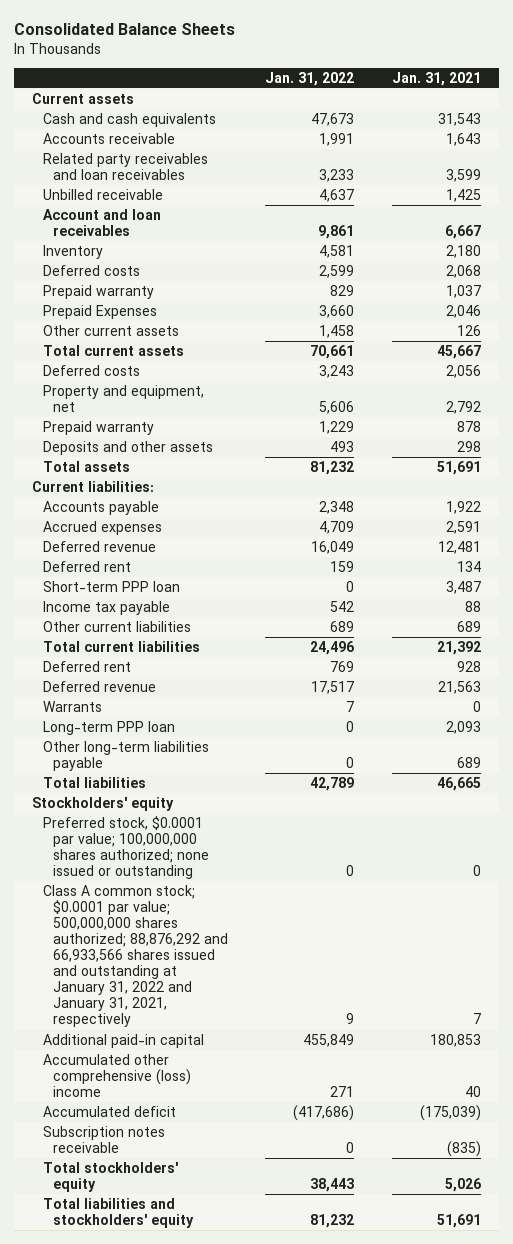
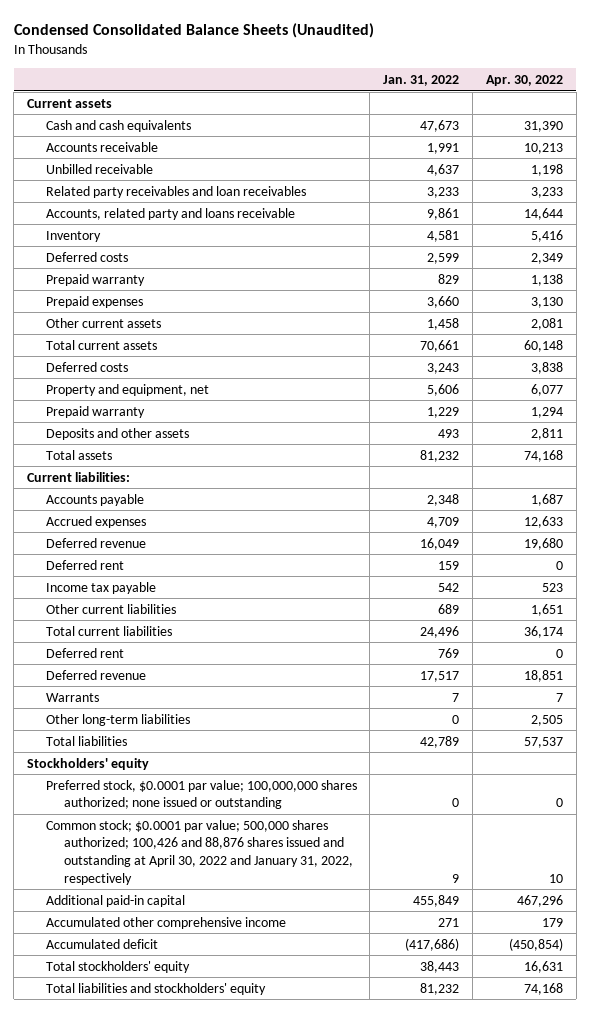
- Consolidated Balance Sheets
+ Condensed Consolidated Balance Sheets (Unaudited)
- | Jan. 31, 2022 | Jan. 31, 2021
+ | Jan. 31, 2022 | Apr. 30, 2022
- Account and loan receivables | 9,861 | 6,667
moved down: Related party receivables and loan receivables | 3,233 | 3,233
+ Accounts, related party and loans receivable | 9,861 | 14,644
- Prepaid Expenses | 3,660 | 2,046
+ Prepaid expenses | 3,660 | 3,130
- Short-term PPP loan | 0 | 3,487
- Long-term PPP loan | 0 | 2,093
- Other long-term liabilities payable | 0 | 689
+ Other long-term liabilities | 0 | 2,505
- Class A common stock; $0.0001 par value; 500,000,000 shares authorized; 88,876,292 and 66,933,566 shares issued and outstanding at January 31, 2022 and January 31, 2021, respectively | 9 | 7
+ Common stock; $0.0001 par value; 500,000 shares authorized; 100,426 and 88,876 shares issued and outstanding at April 30, 2022 and January 31, 2022, respectively | 9 | 10
- Accumulated other comprehensive (loss) income | 271 | 40
+ Accumulated other comprehensive income | 271 | 179
- Subscription notes receivable | 0 | (835)

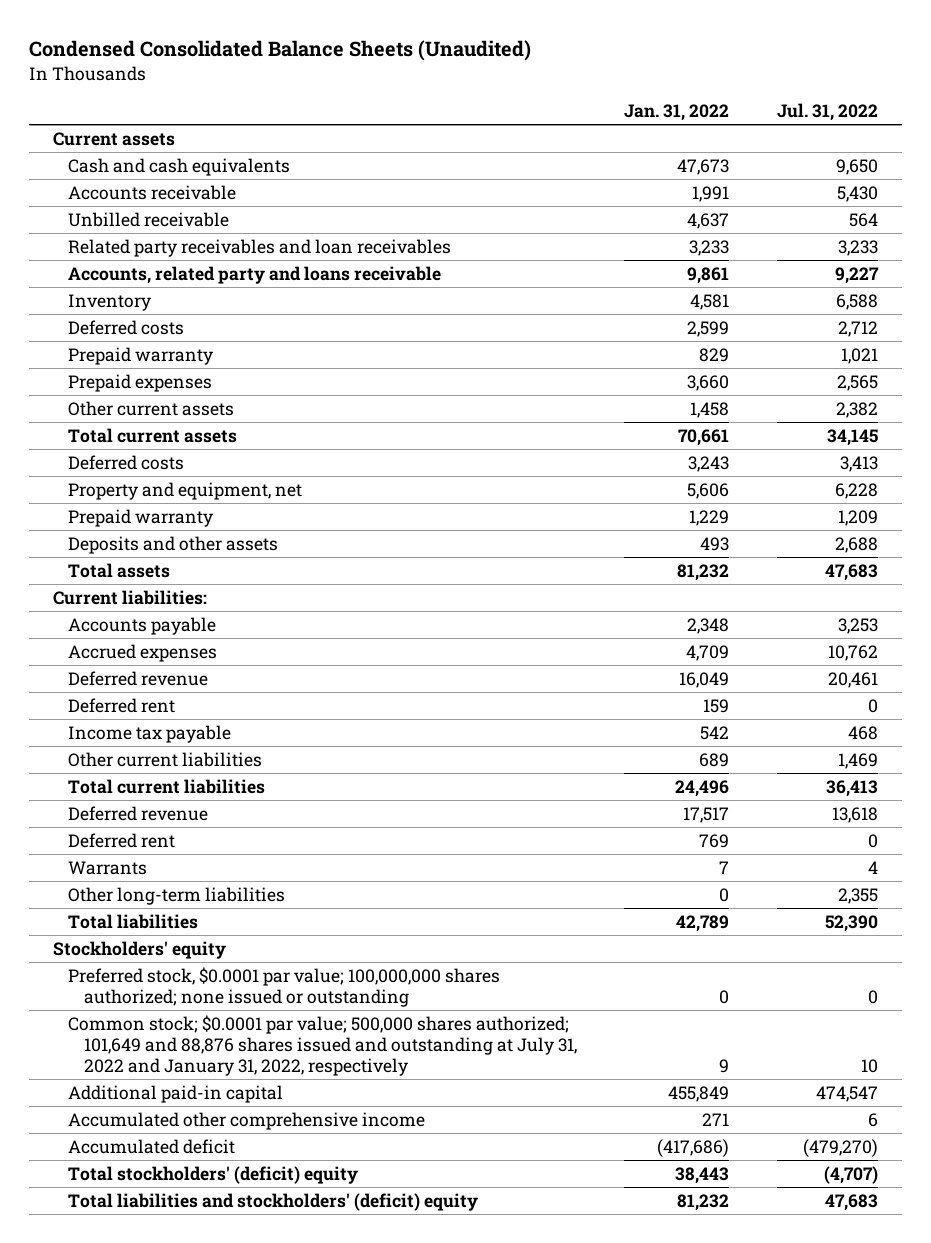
- | Jan. 31, 2022 | Apr. 30, 2022
+ | Jan. 31, 2022 | Jul. 31, 2022
moved down: Deferred rent | 769 | 0
- Common stock; $0.0001 par value; 500,000 shares authorized; 100,426 and 88,876 shares issued and outstanding at April 30, 2022 and January 31, 2022, respectively | 9 | 10
+ Common stock; $0.0001 par value; 500,000 shares authorized; 101,649 and 88,876 shares issued and outstanding at July 31, 2022 and January 31, 2022, respectively | 9 | 10
- Total stockholders' equity | 38,443 | 16,631
- Total liabilities and stockholders' equity | 81,232 | 74,168
+ Total stockholders' (deficit) equity | 38,443 | (4,707)
+ Total liabilities and stockholders' (deficit) equity | 81,232 | 47,683

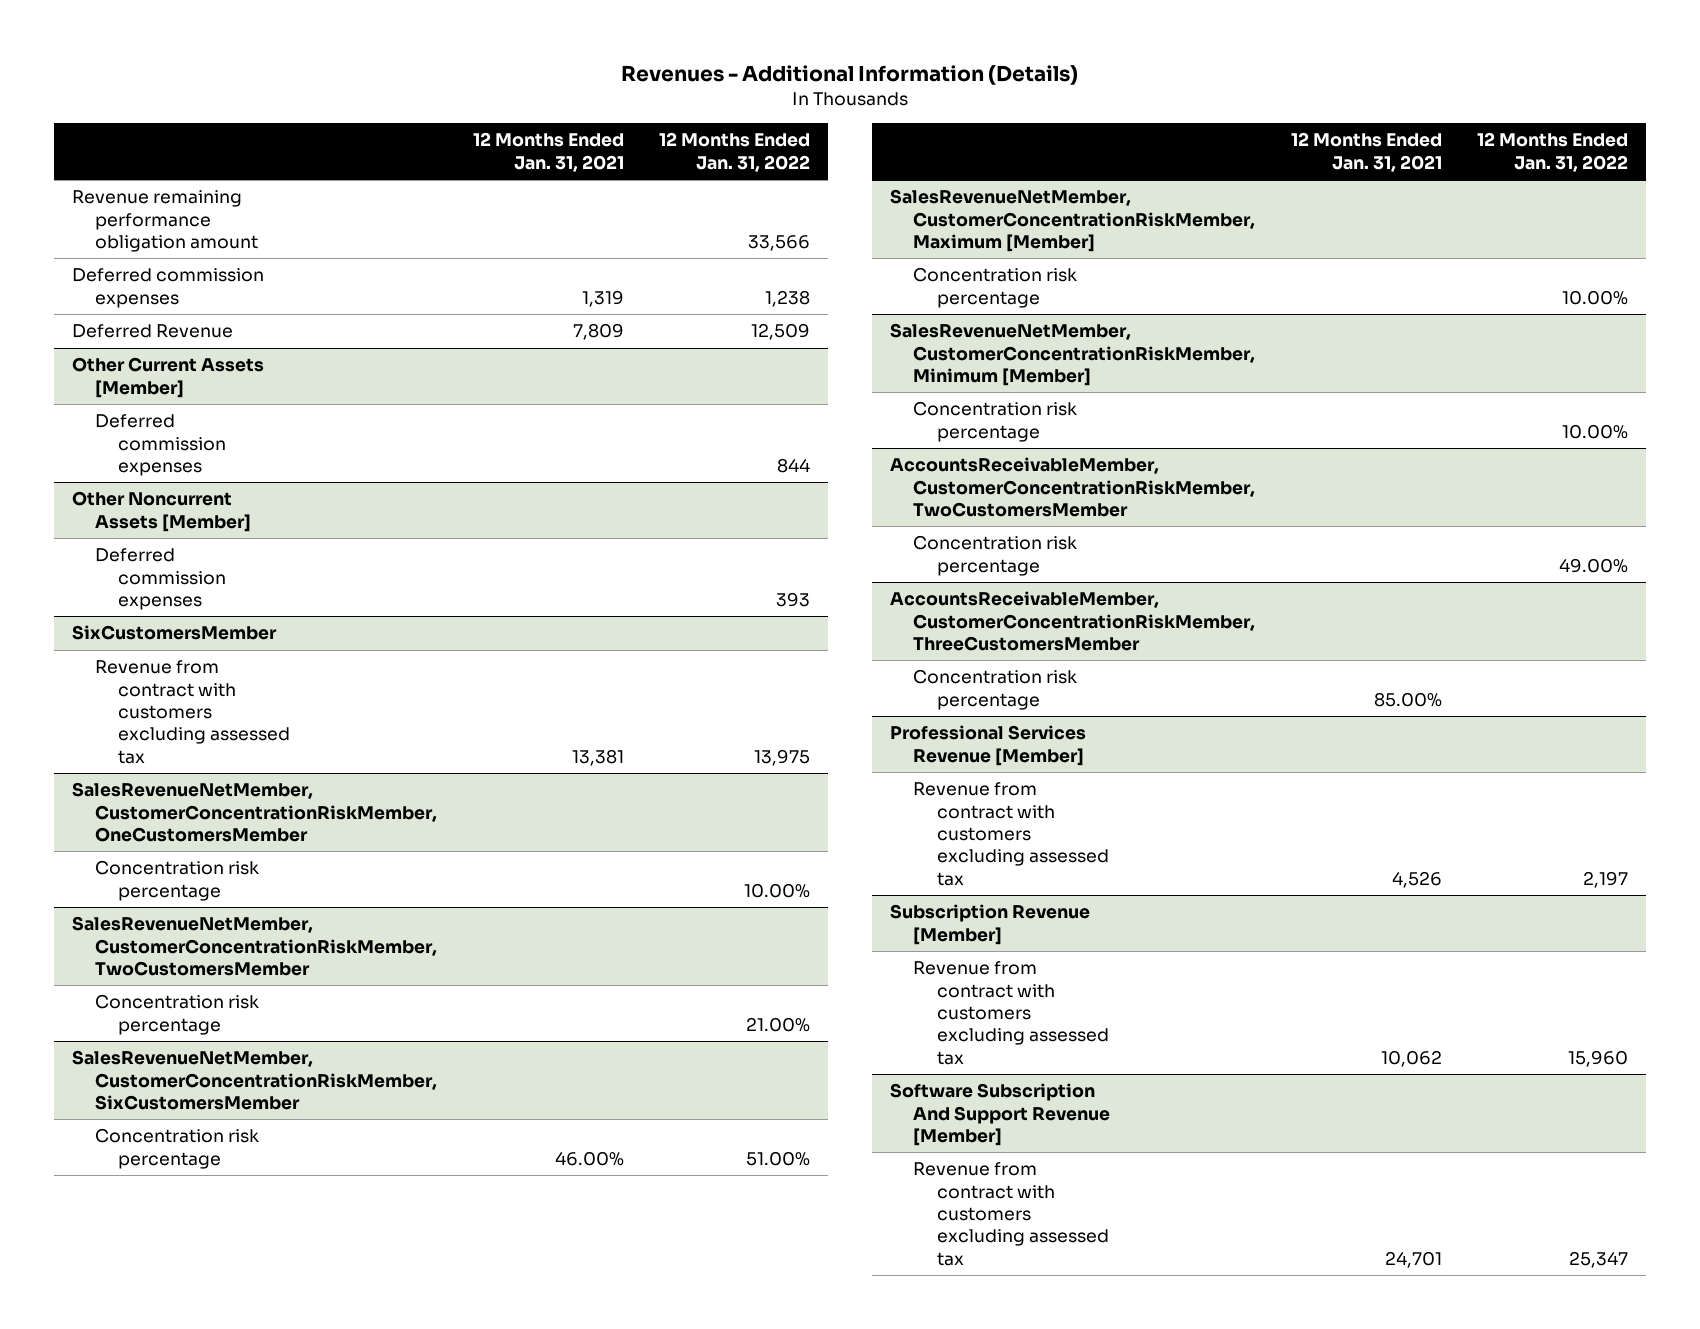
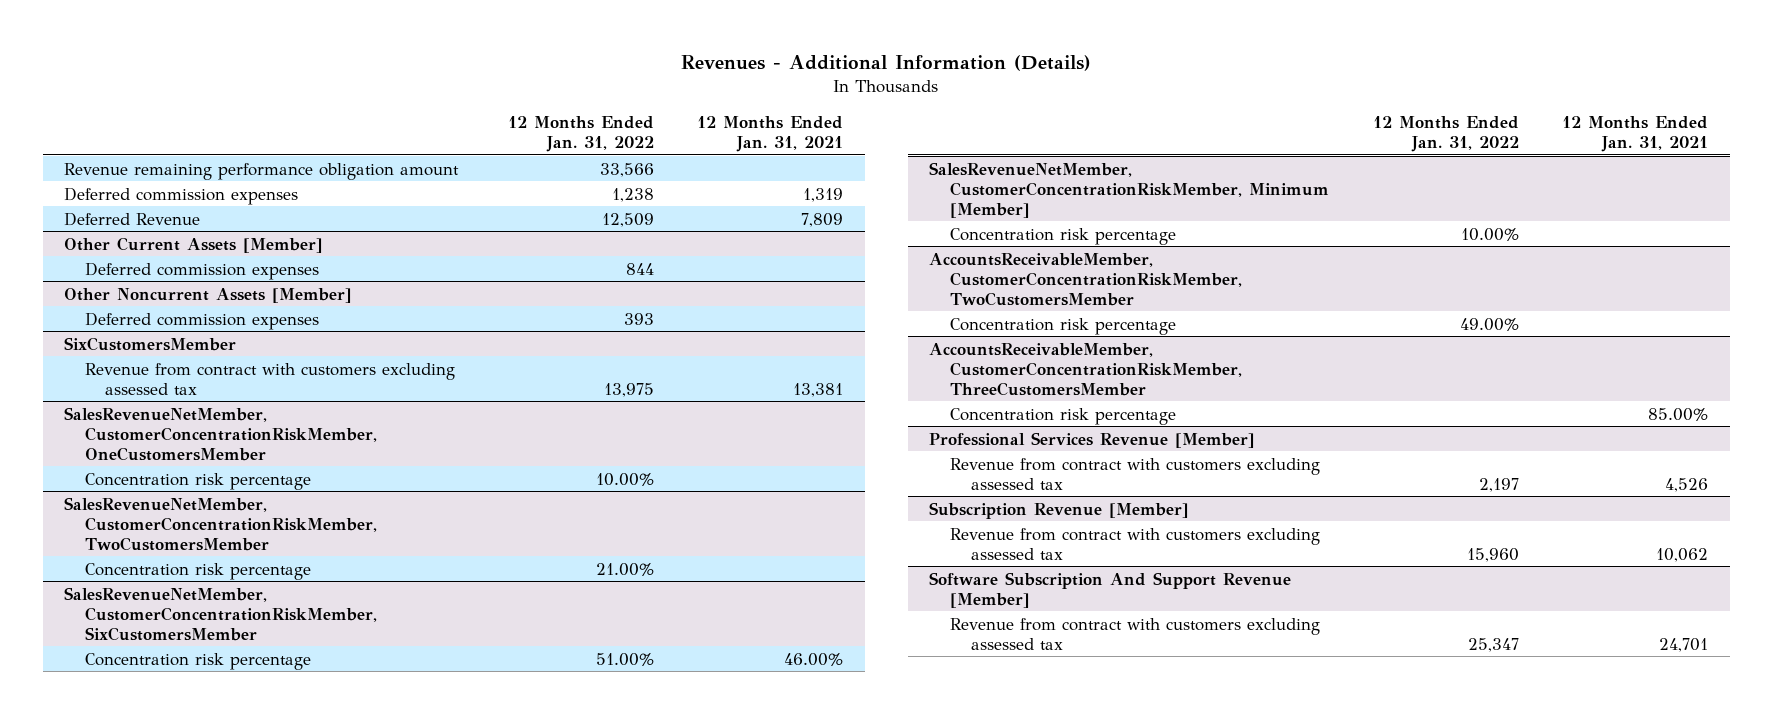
- | 12 Months Ended Jan. 31, 2021 | 12 Months Ended Jan. 31, 2022
+ | 12 Months Ended Jan. 31, 2022 | 12 Months Ended Jan. 31, 2021
- SalesRevenueNetMember, CustomerConcentrationRiskMember, Maximum [Member]
- Concentration risk percentage | | 10.00%

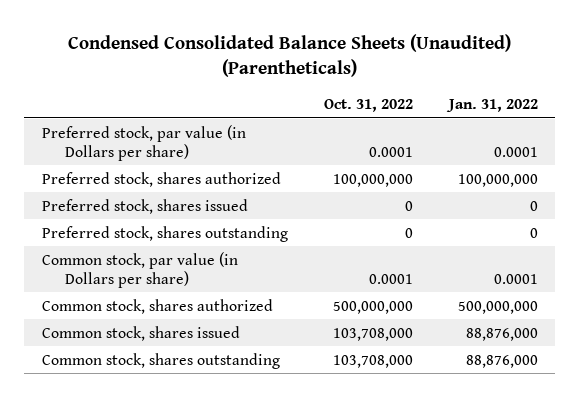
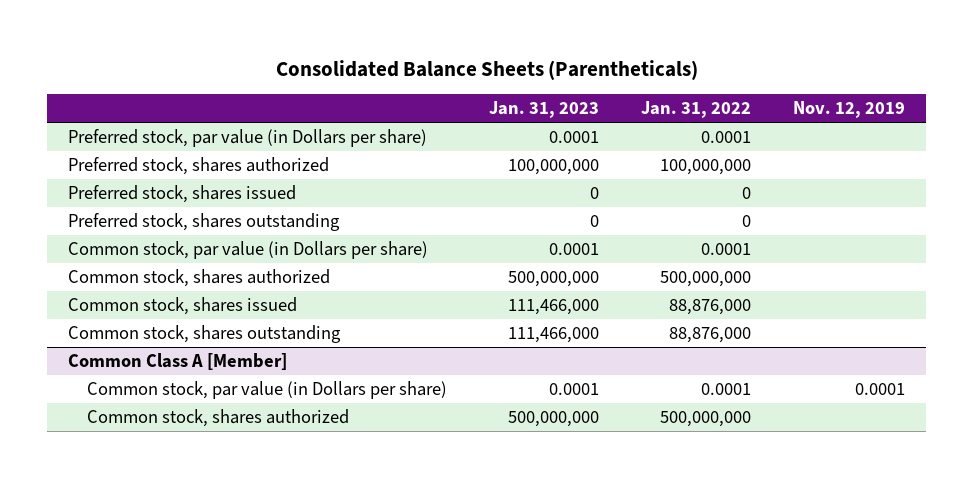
- Condensed Consolidated Balance Sheets (Unaudited) (Parentheticals)
+ Consolidated Balance Sheets (Parentheticals)
- | Oct. 31, 2022 | Jan. 31, 2022
+ | Jan. 31, 2023 | Jan. 31, 2022 | Nov. 12, 2019
+ Common Class A [Member]
+ Common stock, par value (in Dollars per share) | 0.0001 | 0.0001 | 0.0001
+ Common stock, shares authorized | 500,000,000 | 500,000,000 |

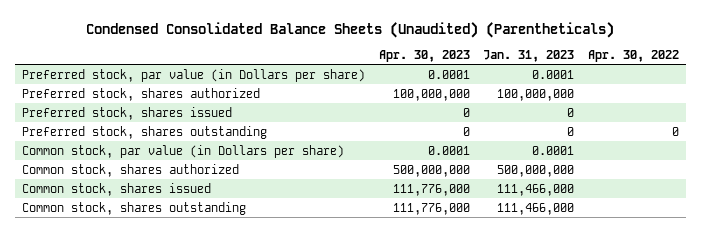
- Consolidated Balance Sheets (Parentheticals)
+ Condensed Consolidated Balance Sheets (Unaudited) (Parentheticals)
- | Jan. 31, 2023 | Jan. 31, 2022 | Nov. 12, 2019
+ | Apr. 30, 2023 | Jan. 31, 2023 | Apr. 30, 2022
- Common Class A [Member]
- Common stock, par value (in Dollars per share) | 0.0001 | 0.0001 | 0.0001
- Common stock, shares authorized | 500,000,000 | 500,000,000 |

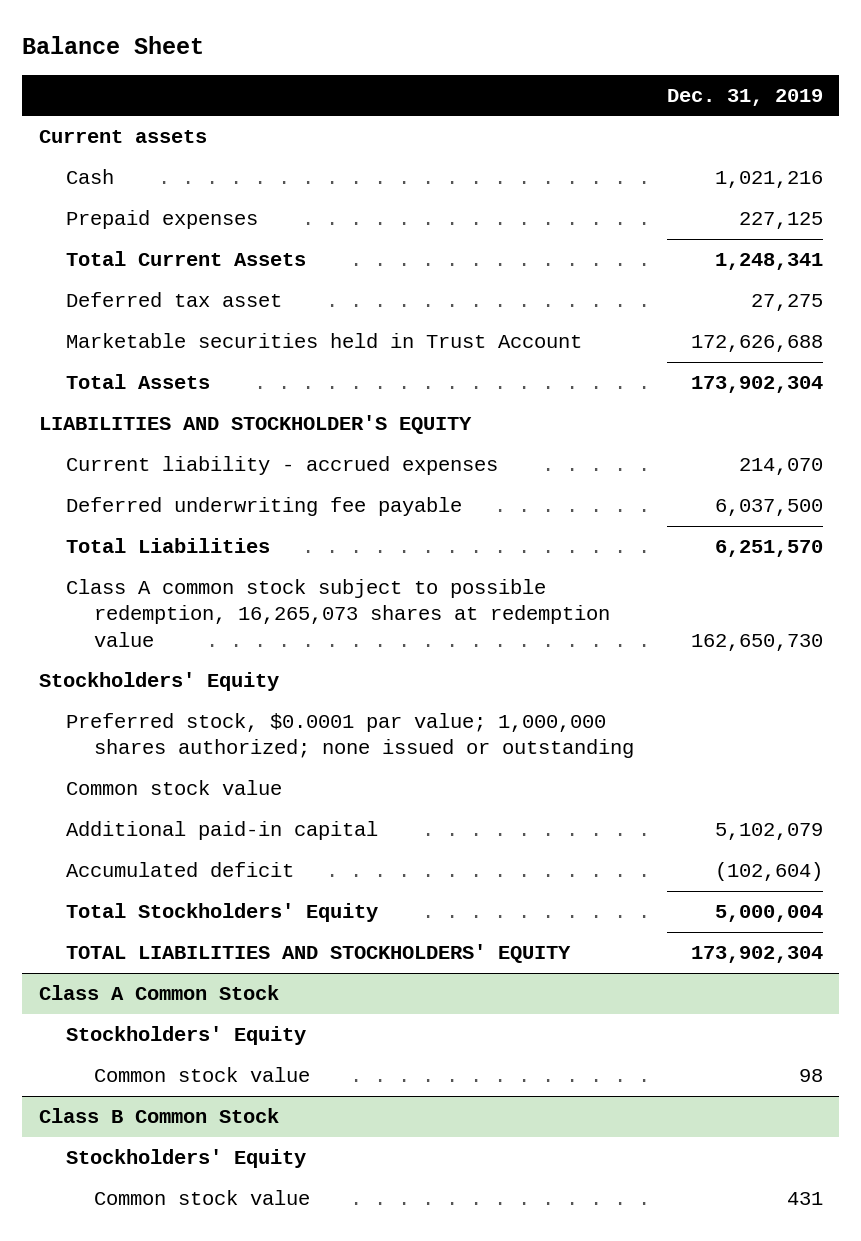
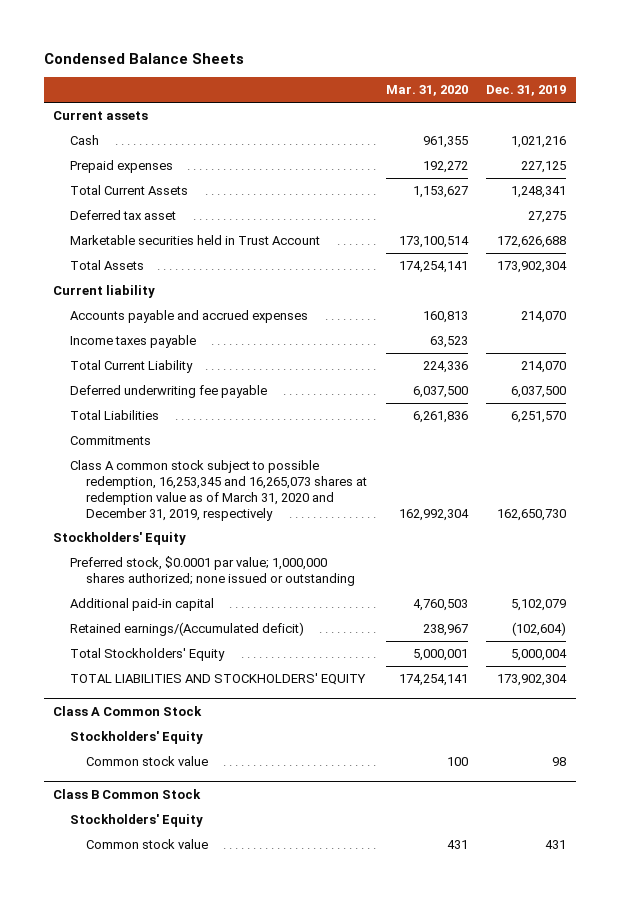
- Balance Sheet
+ Condensed Balance Sheets
- | Dec. 31, 2019
+ | Mar. 31, 2020 | Dec. 31, 2019
- LIABILITIES AND STOCKHOLDER'S EQUITY
- Current liability - accrued expenses | 214,070
+ Current liability
+ Accounts payable and accrued expenses | 160,813 | 214,070
+ Income taxes payable | 63,523 |
+ Total Current Liability | 224,336 | 214,070
- Class A common stock subject to possible redemption, 16,265,073 shares at redemption value | 162,650,730
+ Commitments
+ Class A common stock subject to possible redemption, 16,253,345 and 16,265,073 shares at redemption value as of March 31, 2020 and December 31, 2019, respectively | 162,992,304 | 162,650,730
- Common stock value
- Accumulated deficit | (102,604)
+ Retained earnings/(Accumulated deficit) | 238,967 | (102,604)

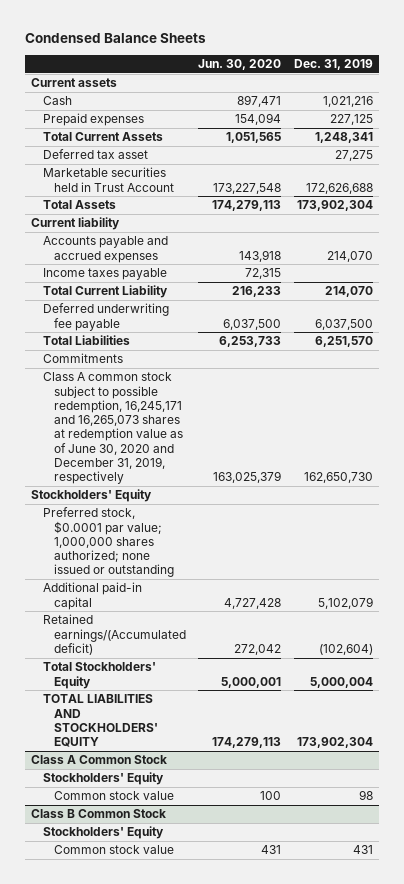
- | Mar. 31, 2020 | Dec. 31, 2019
+ | Jun. 30, 2020 | Dec. 31, 2019
- Class A common stock subject to possible redemption, 16,253,345 and 16,265,073 shares at redemption value as of March 31, 2020 and December 31, 2019, respectively | 162,992,304 | 162,650,730
+ Class A common stock subject to possible redemption, 16,245,171 and 16,265,073 shares at redemption value as of June 30, 2020 and December 31, 2019, respectively | 163,025,379 | 162,650,730

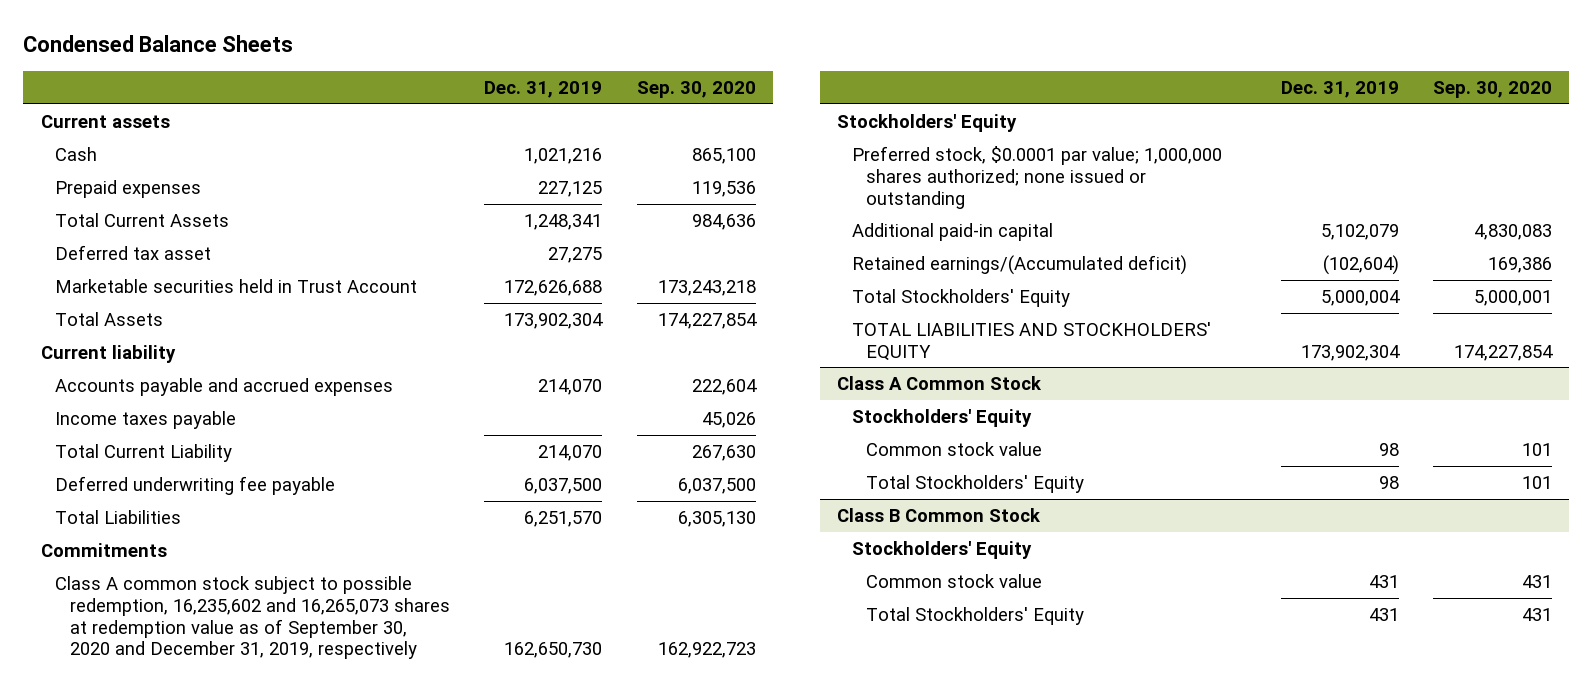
- | Jun. 30, 2020 | Dec. 31, 2019
+ | Dec. 31, 2019 | Sep. 30, 2020
- Class A common stock subject to possible redemption, 16,245,171 and 16,265,073 shares at redemption value as of June 30, 2020 and December 31, 2019, respectively | 163,025,379 | 162,650,730
+ Class A common stock subject to possible redemption, 16,235,602 and 16,265,073 shares at redemption value as of September 30, 2020 and December 31, 2019, respectively | 162,650,730 | 162,922,723
@ Class A Common Stock
+ Total Stockholders' Equity | 98 | 101
@ Class B Common Stock
+ Total Stockholders' Equity | 431 | 431

